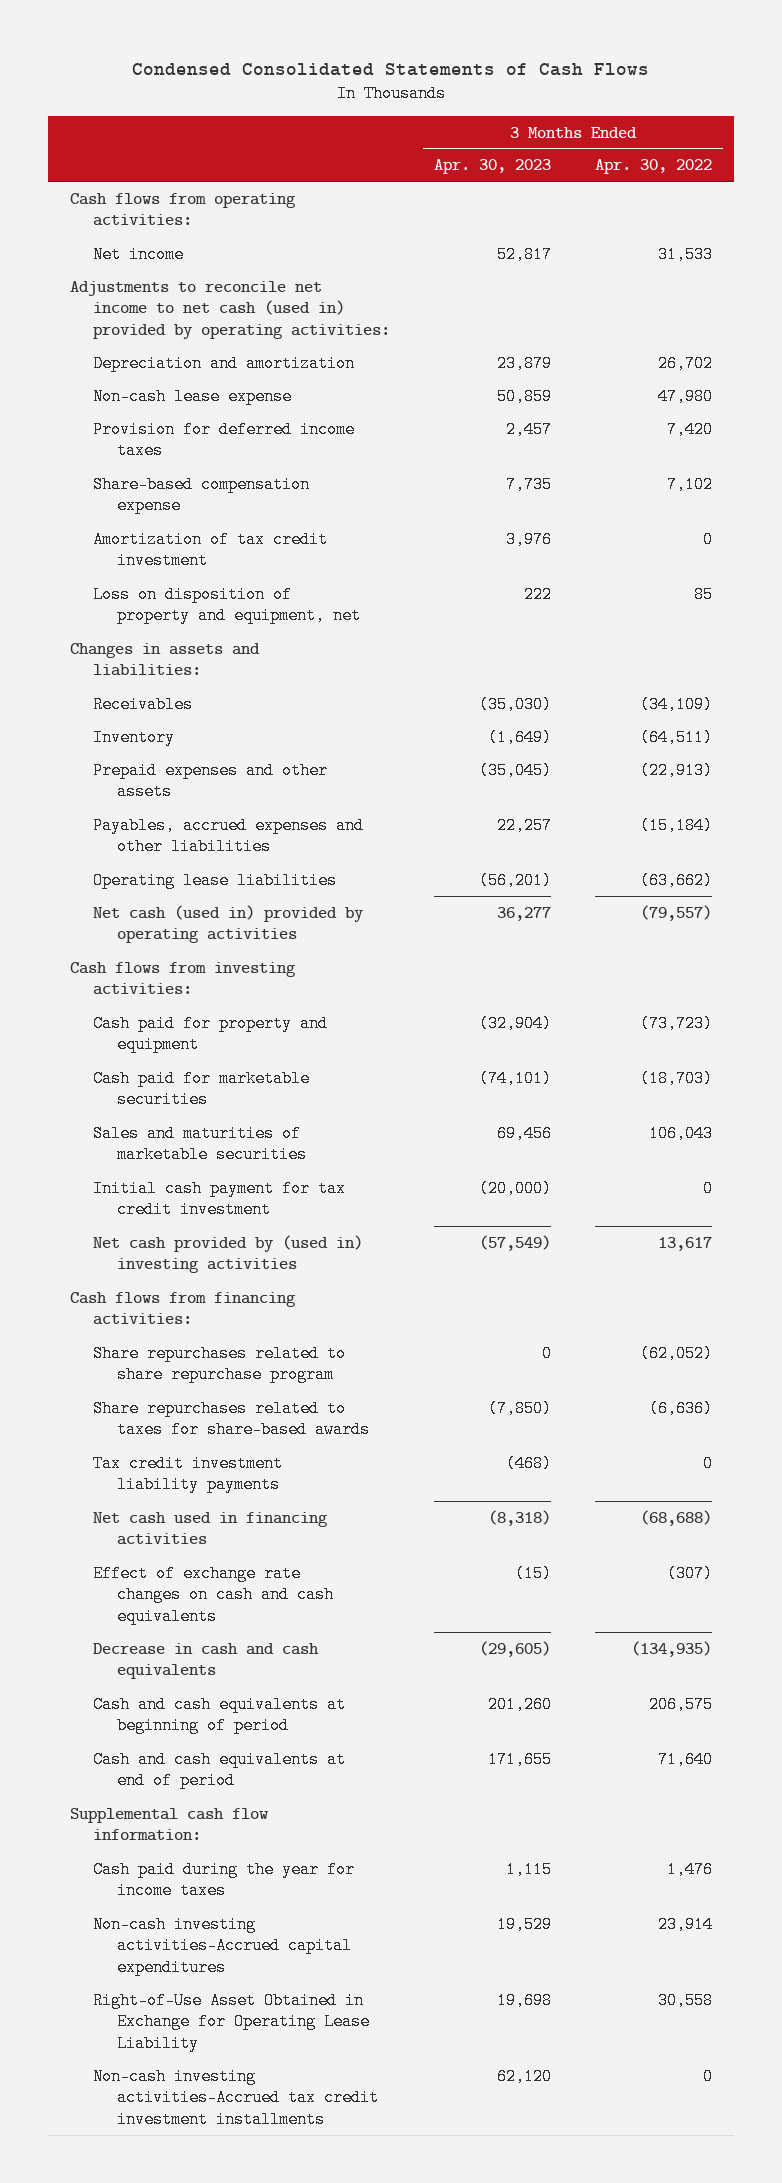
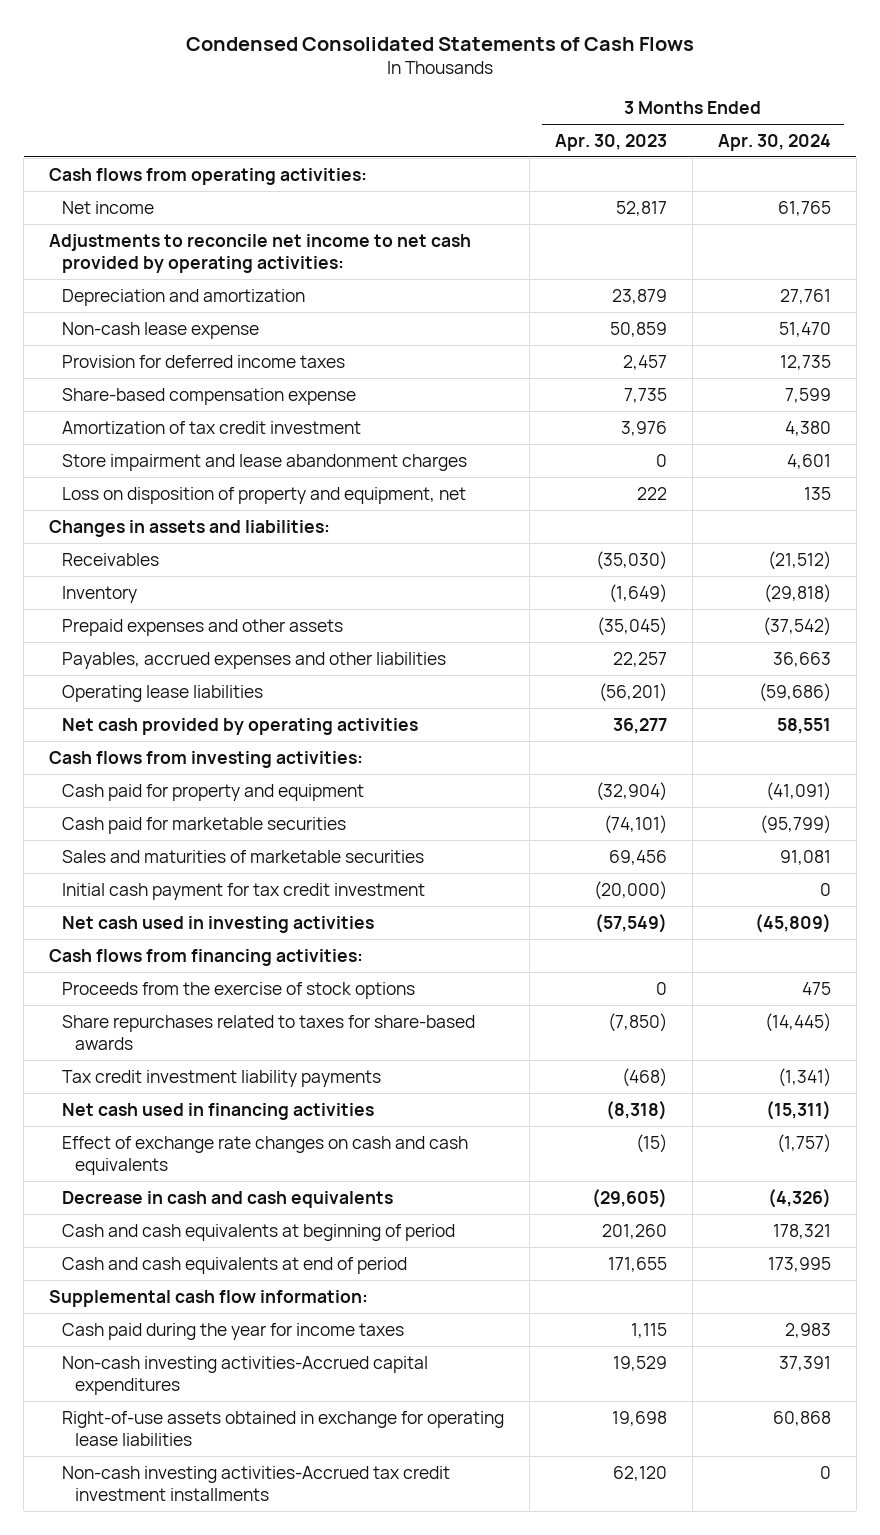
- | 3 Months Ended Apr. 30, 2023 | 3 Months Ended Apr. 30, 2022
+ | 3 Months Ended Apr. 30, 2023 | 3 Months Ended Apr. 30, 2024
- Adjustments to reconcile net income to net cash (used in) provided by operating activities:
+ Adjustments to reconcile net income to net cash provided by operating activities:
+ Store impairment and lease abandonment charges | 0 | 4,601
- Net cash (used in) provided by operating activities | 36,277 | (79,557)
+ Net cash provided by operating activities | 36,277 | 58,551
- Net cash provided by (used in) investing activities | (57,549) | 13,617
+ Net cash used in investing activities | (57,549) | (45,809)
- Share repurchases related to share repurchase program | 0 | (62,052)
+ Proceeds from the exercise of stock options | 0 | 475
- Right-of-Use Asset Obtained in Exchange for Operating Lease Liability | 19,698 | 30,558
+ Right-of-use assets obtained in exchange for operating lease liabilities | 19,698 | 60,868

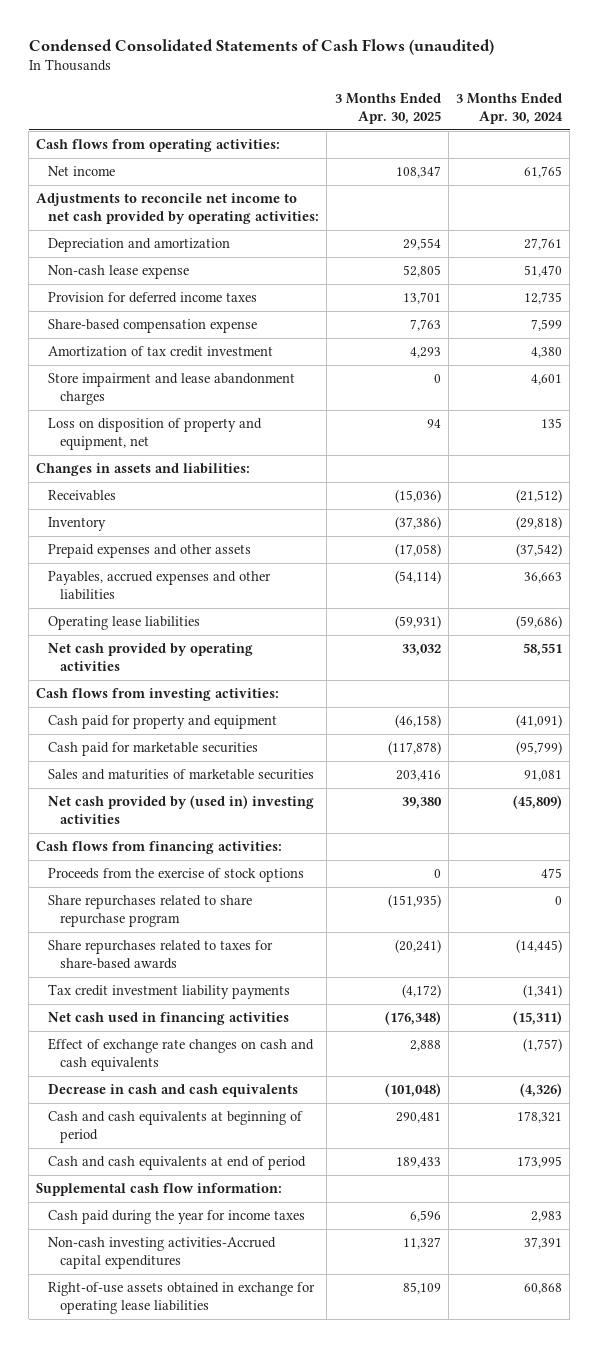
- Condensed Consolidated Statements of Cash Flows
+ Condensed Consolidated Statements of Cash Flows (unaudited)
- | 3 Months Ended Apr. 30, 2023 | 3 Months Ended Apr. 30, 2024
+ | 3 Months Ended Apr. 30, 2025 | 3 Months Ended Apr. 30, 2024
- Initial cash payment for tax credit investment | (20,000) | 0
- Net cash used in investing activities | (57,549) | (45,809)
+ Net cash provided by (used in) investing activities | 39,380 | (45,809)
+ Share repurchases related to share repurchase program | (151,935) | 0
- Non-cash investing activities-Accrued tax credit investment installments | 62,120 | 0

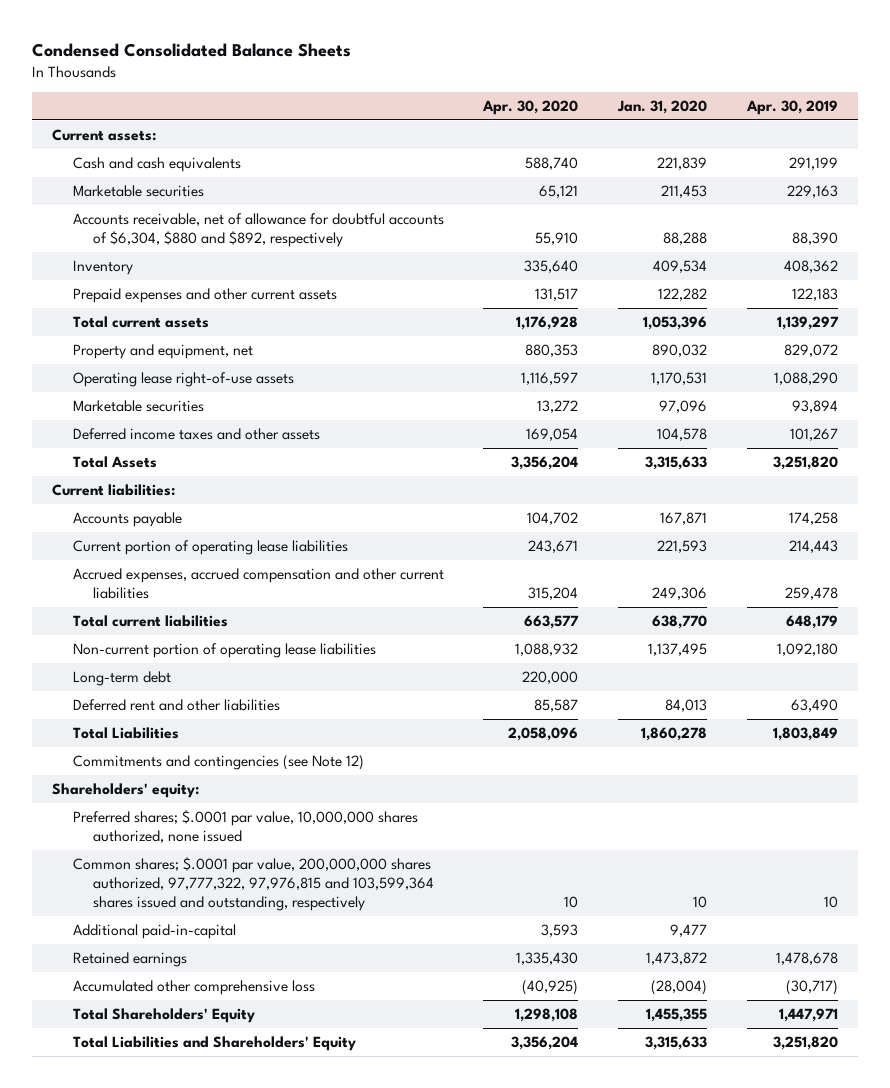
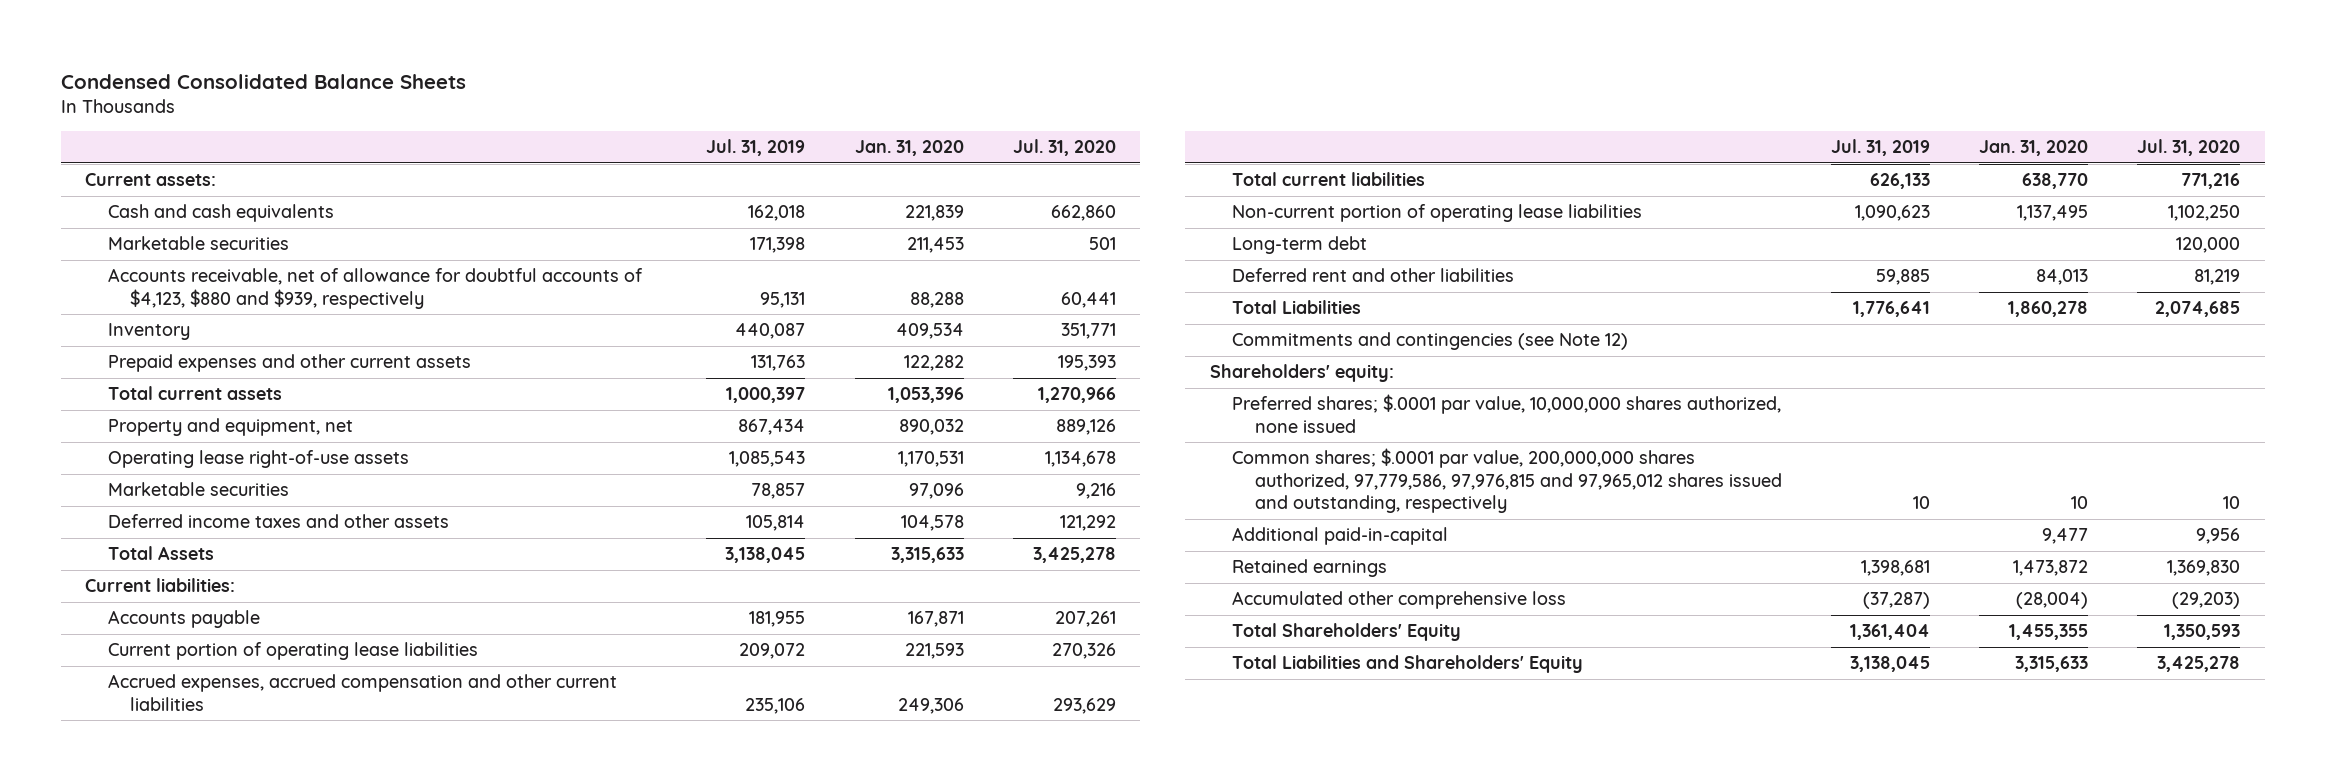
- | Apr. 30, 2020 | Jan. 31, 2020 | Apr. 30, 2019
+ | Jul. 31, 2019 | Jan. 31, 2020 | Jul. 31, 2020
- Accounts receivable, net of allowance for doubtful accounts of $6,304, $880 and $892, respectively | 55,910 | 88,288 | 88,390
+ Accounts receivable, net of allowance for doubtful accounts of $4,123, $880 and $939, respectively | 95,131 | 88,288 | 60,441
- Common shares; $.0001 par value, 200,000,000 shares authorized, 97,777,322, 97,976,815 and 103,599,364 shares issued and outstanding, respectively | 10 | 10 | 10
+ Common shares; $.0001 par value, 200,000,000 shares authorized, 97,779,586, 97,976,815 and 97,965,012 shares issued and outstanding, respectively | 10 | 10 | 10

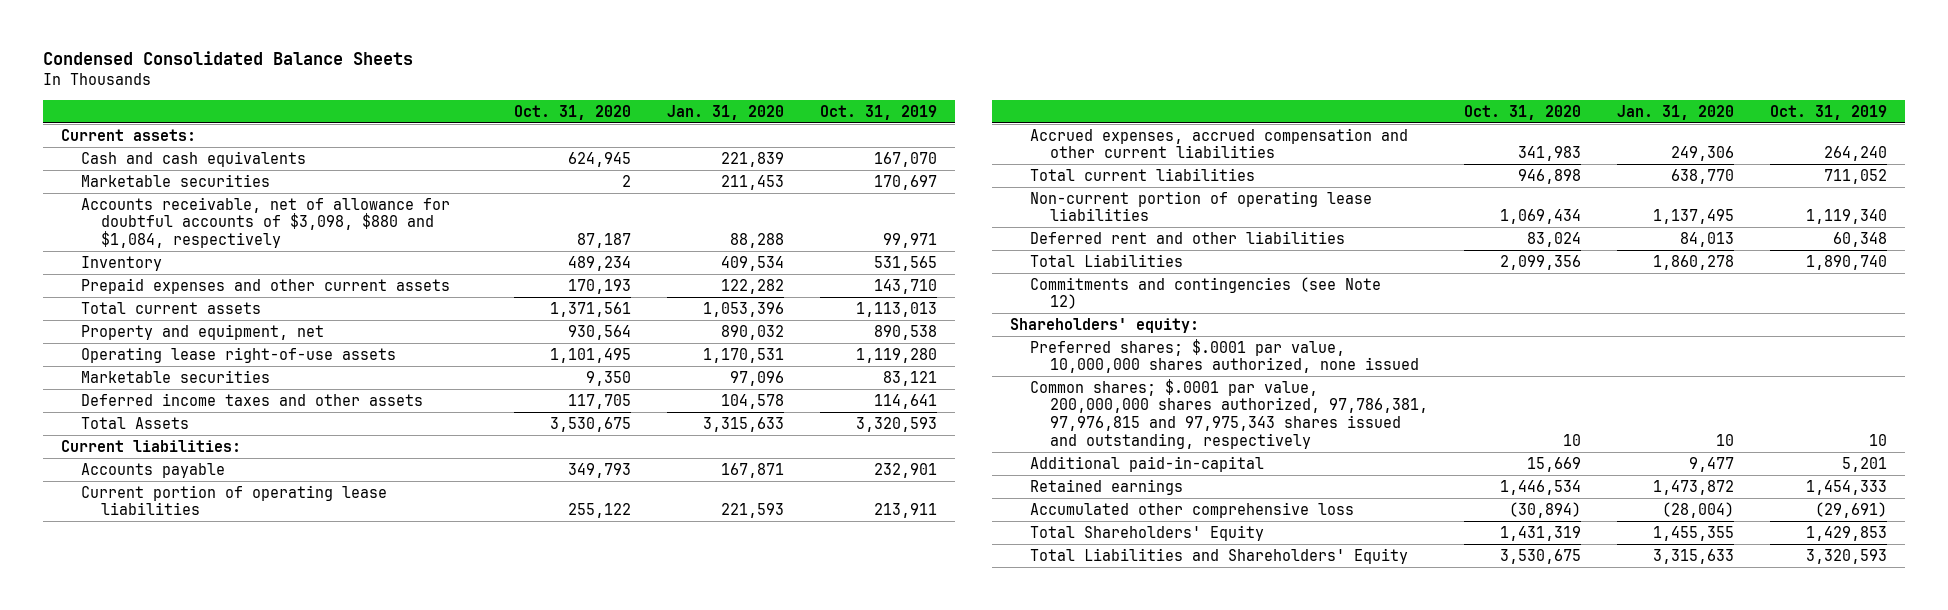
- | Jul. 31, 2019 | Jan. 31, 2020 | Jul. 31, 2020
+ | Oct. 31, 2020 | Jan. 31, 2020 | Oct. 31, 2019
- Accounts receivable, net of allowance for doubtful accounts of $4,123, $880 and $939, respectively | 95,131 | 88,288 | 60,441
+ Accounts receivable, net of allowance for doubtful accounts of $3,098, $880 and $1,084, respectively | 87,187 | 88,288 | 99,971
- Long-term debt | | | 120,000
- Common shares; $.0001 par value, 200,000,000 shares authorized, 97,779,586, 97,976,815 and 97,965,012 shares issued and outstanding, respectively | 10 | 10 | 10
+ Common shares; $.0001 par value, 200,000,000 shares authorized, 97,786,381, 97,976,815 and 97,975,343 shares issued and outstanding, respectively | 10 | 10 | 10

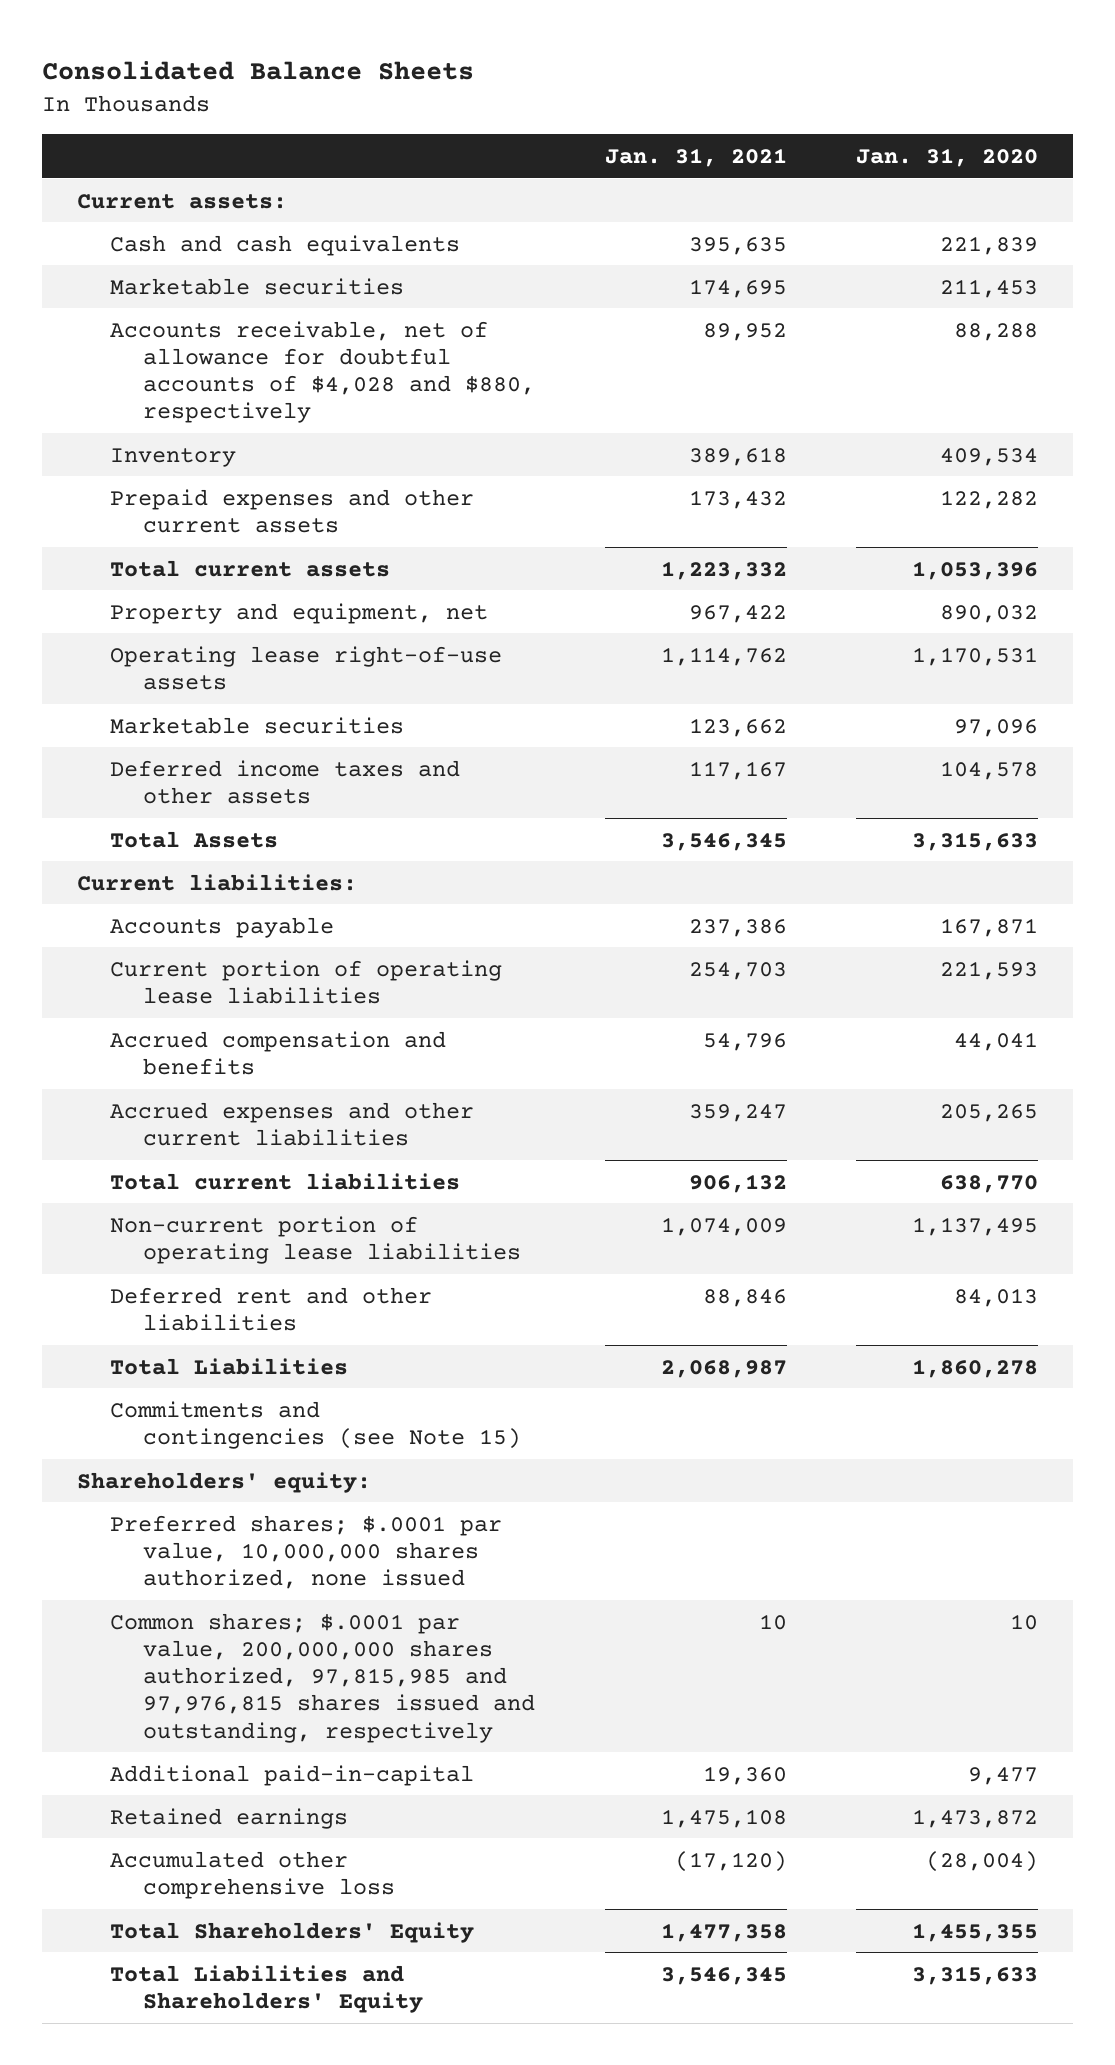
- Condensed Consolidated Balance Sheets
+ Consolidated Balance Sheets
- | Oct. 31, 2020 | Jan. 31, 2020 | Oct. 31, 2019
+ | Jan. 31, 2021 | Jan. 31, 2020
- Accounts receivable, net of allowance for doubtful accounts of $3,098, $880 and $1,084, respectively | 87,187 | 88,288 | 99,971
+ Accounts receivable, net of allowance for doubtful accounts of $4,028 and $880, respectively | 89,952 | 88,288
- Accrued expenses, accrued compensation and other current liabilities | 341,983 | 249,306 | 264,240
+ Accrued compensation and benefits | 54,796 | 44,041
+ Accrued expenses and other current liabilities | 359,247 | 205,265
- Commitments and contingencies (see Note 12)
+ Commitments and contingencies (see Note 15)
- Common shares; $.0001 par value, 200,000,000 shares authorized, 97,786,381, 97,976,815 and 97,975,343 shares issued and outstanding, respectively | 10 | 10 | 10
+ Common shares; $.0001 par value, 200,000,000 shares authorized, 97,815,985 and 97,976,815 shares issued and outstanding, respectively | 10 | 10

